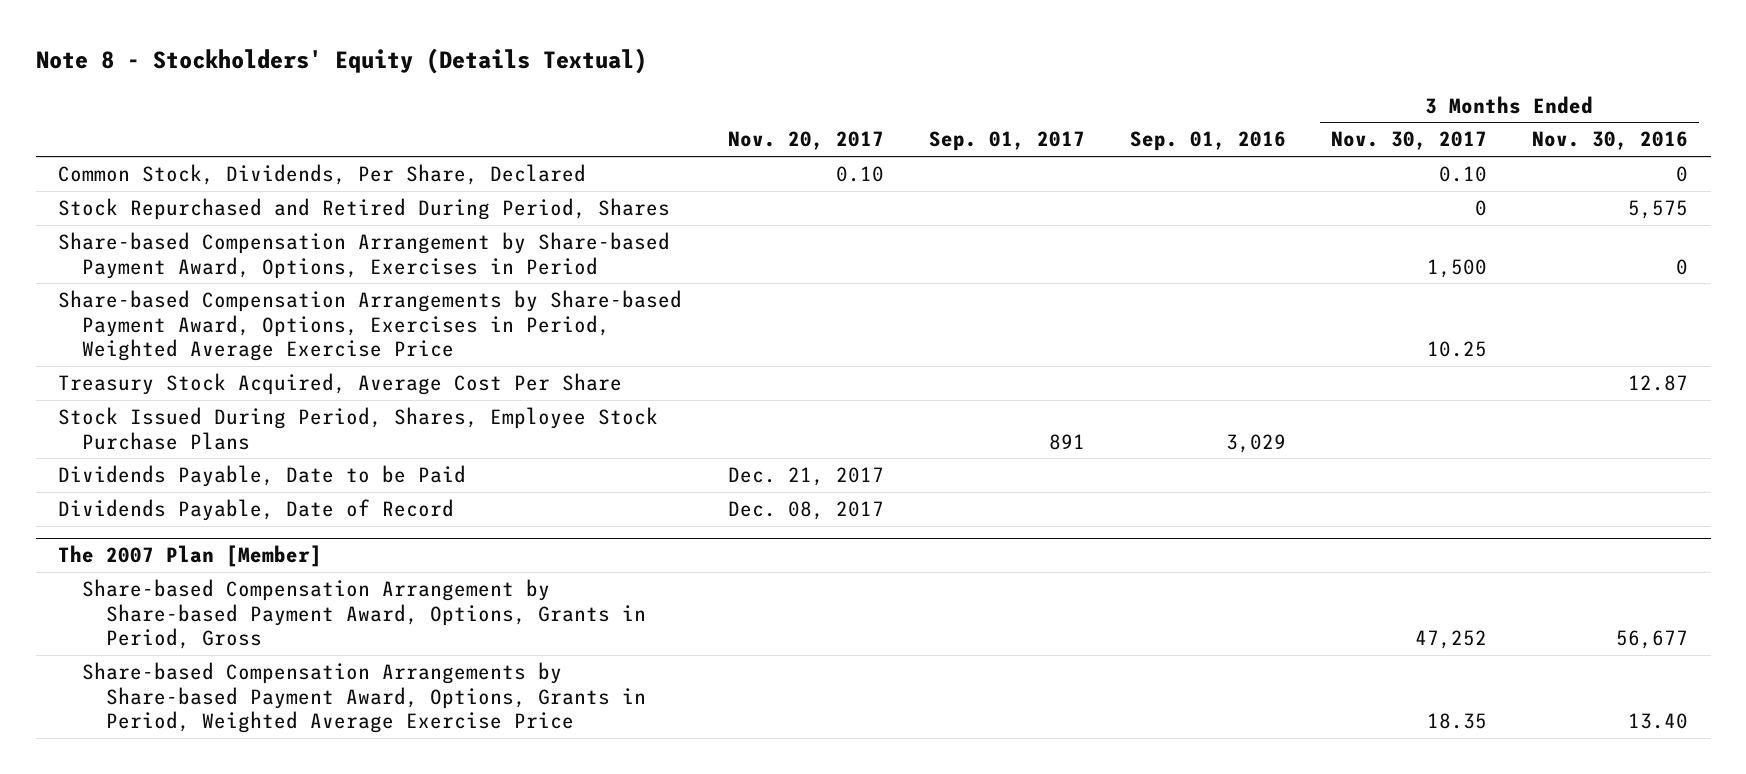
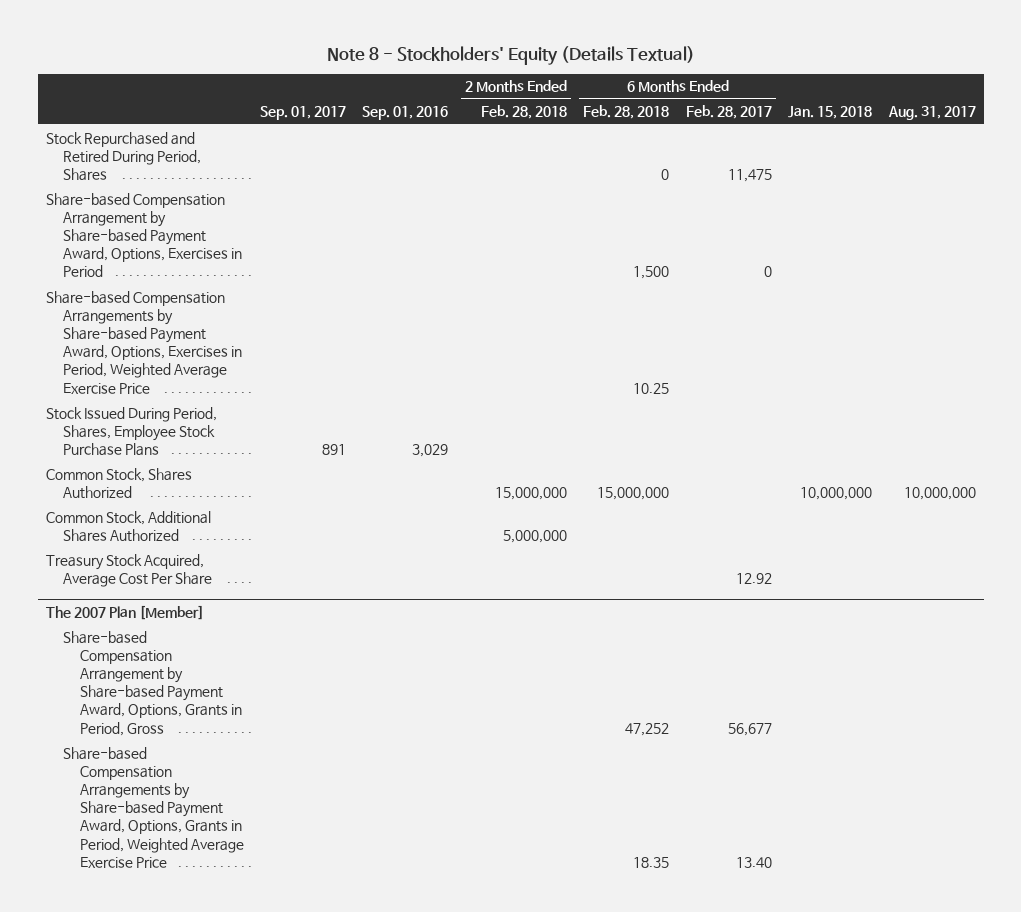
- | Nov. 20, 2017 | Sep. 01, 2017 | Sep. 01, 2016 | 3 Months Ended Nov. 30, 2017 | 3 Months Ended Nov. 30, 2016
+ | Sep. 01, 2017 | Sep. 01, 2016 | 2 Months Ended Feb. 28, 2018 | 6 Months Ended Feb. 28, 2018 | 6 Months Ended Feb. 28, 2017 | Jan. 15, 2018 | Aug. 31, 2017
- Common Stock, Dividends, Per Share, Declared | 0.10 | | | 0.10 | 0
- Dividends Payable, Date to be Paid | Dec. 21, 2017 | | | |
- Dividends Payable, Date of Record | Dec. 08, 2017 | | | |
+ Common Stock, Shares Authorized | | | 15,000,000 | 15,000,000 | | 10,000,000 | 10,000,000
+ Common Stock, Additional Shares Authorized | | | 5,000,000 | | | |
moved down: Treasury Stock Acquired, Average Cost Per Share | | | | | 12.92 | |

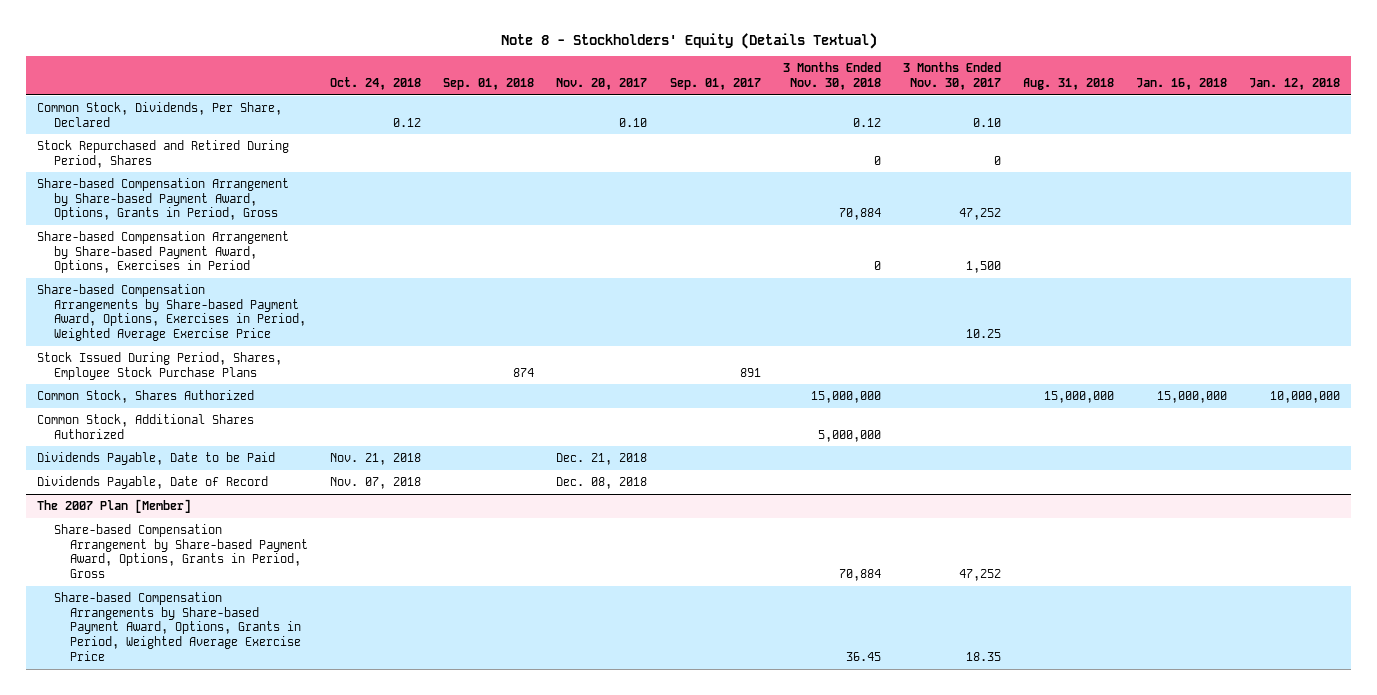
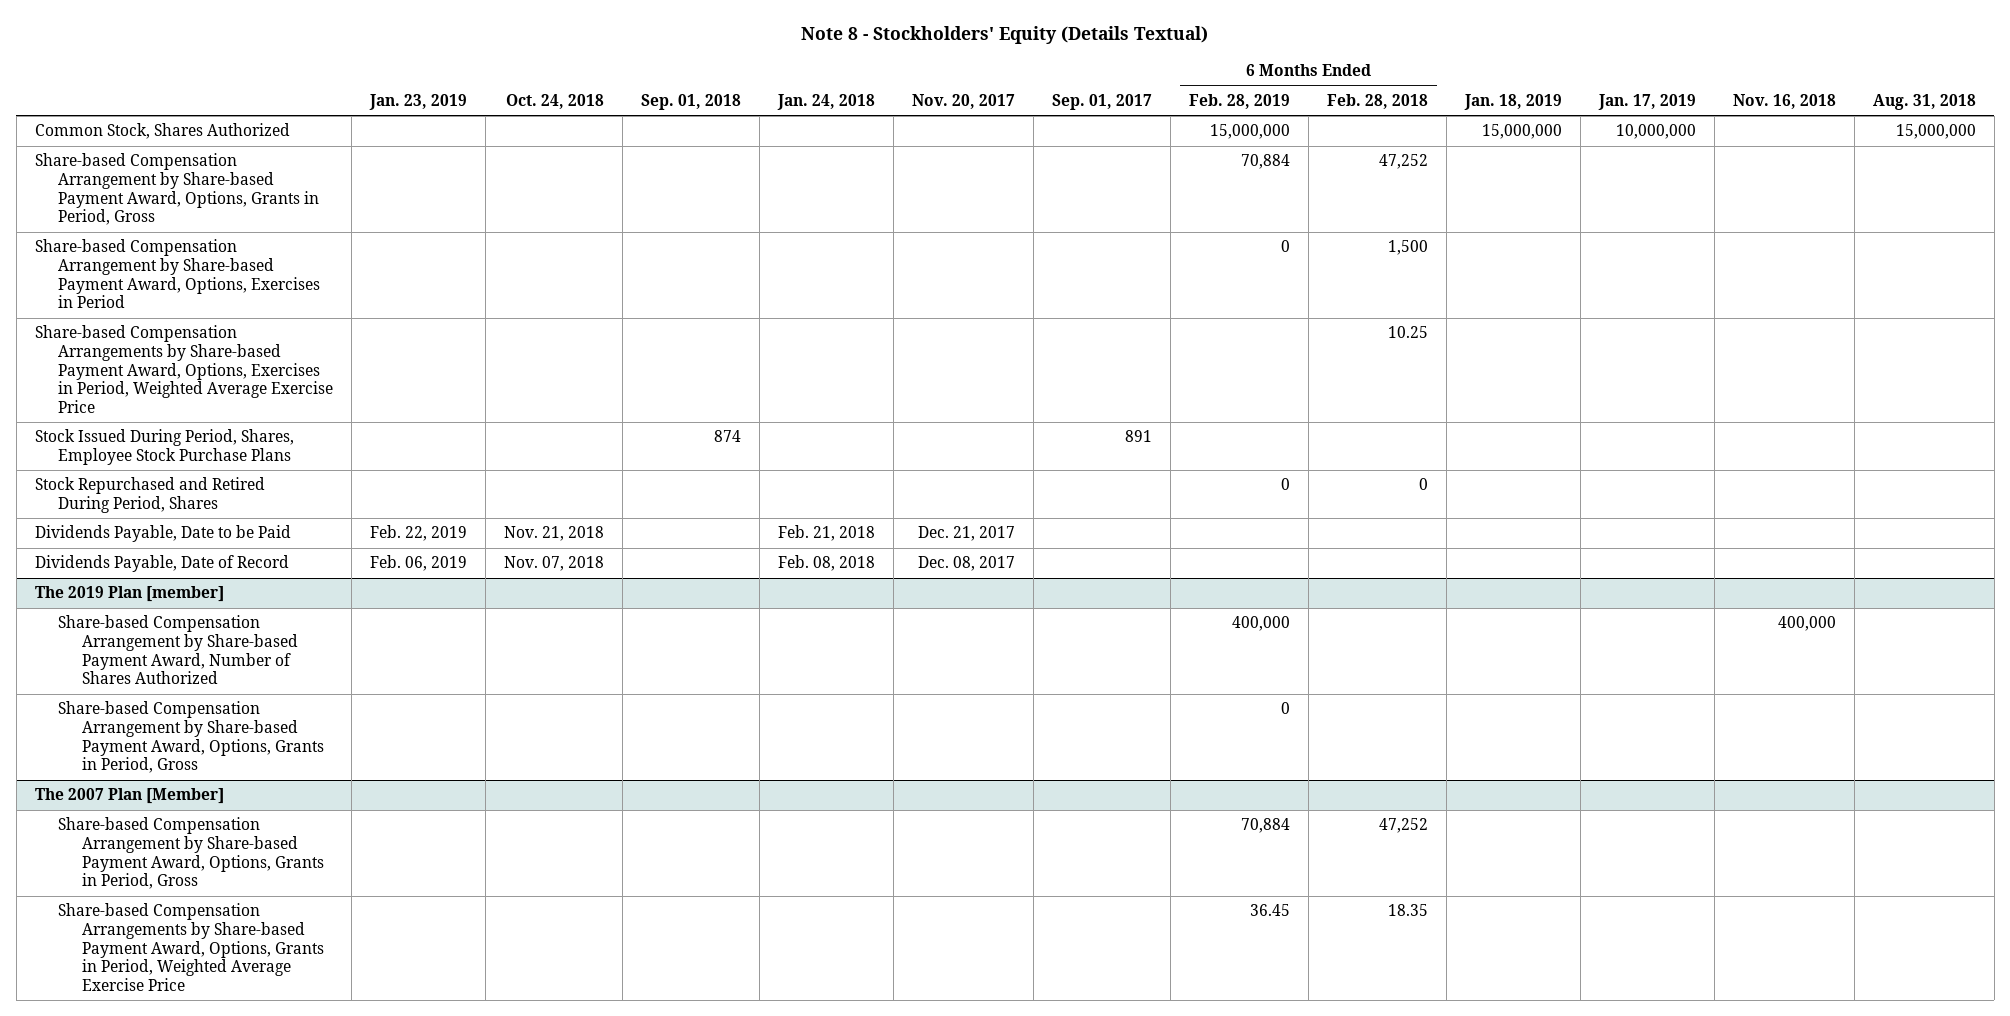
- | Oct. 24, 2018 | Sep. 01, 2018 | Nov. 20, 2017 | Sep. 01, 2017 | 3 Months Ended Nov. 30, 2018 | 3 Months Ended Nov. 30, 2017 | Aug. 31, 2018 | Jan. 16, 2018 | Jan. 12, 2018
+ | Jan. 23, 2019 | Oct. 24, 2018 | Sep. 01, 2018 | Jan. 24, 2018 | Nov. 20, 2017 | Sep. 01, 2017 | 6 Months Ended Feb. 28, 2019 | 6 Months Ended Feb. 28, 2018 | Jan. 18, 2019 | Jan. 17, 2019 | Nov. 16, 2018 | Aug. 31, 2018
- Common Stock, Dividends, Per Share, Declared | 0.12 | | 0.10 | | 0.12 | 0.10 | | |
moved up: Common Stock, Shares Authorized | | | | | | | 15,000,000 | | 15,000,000 | 10,000,000 | | 15,000,000
- Common Stock, Additional Shares Authorized | | | | | 5,000,000 | | | |
- Dividends Payable, Date to be Paid | Nov. 21, 2018 | | Dec. 21, 2018 | | | | | |
- Dividends Payable, Date of Record | Nov. 07, 2018 | | Dec. 08, 2018 | | | | | |
moved down: Stock Repurchased and Retired During Period, Shares | | | | | | | 0 | 0 | | | |
+ Dividends Payable, Date to be Paid | Feb. 22, 2019 | Nov. 21, 2018 | | Feb. 21, 2018 | Dec. 21, 2017 | | | | | | |
+ Dividends Payable, Date of Record | Feb. 06, 2019 | Nov. 07, 2018 | | Feb. 08, 2018 | Dec. 08, 2017 | | | | | | |
+ The 2019 Plan [member]
+ Share-based Compensation Arrangement by Share-based Payment Award, Number of Shares Authorized | | | | | | | 400,000 | | | | 400,000 |
+ Share-based Compensation Arrangement by Share-based Payment Award, Options, Grants in Period, Gross | | | | | | | 0 | | | | |

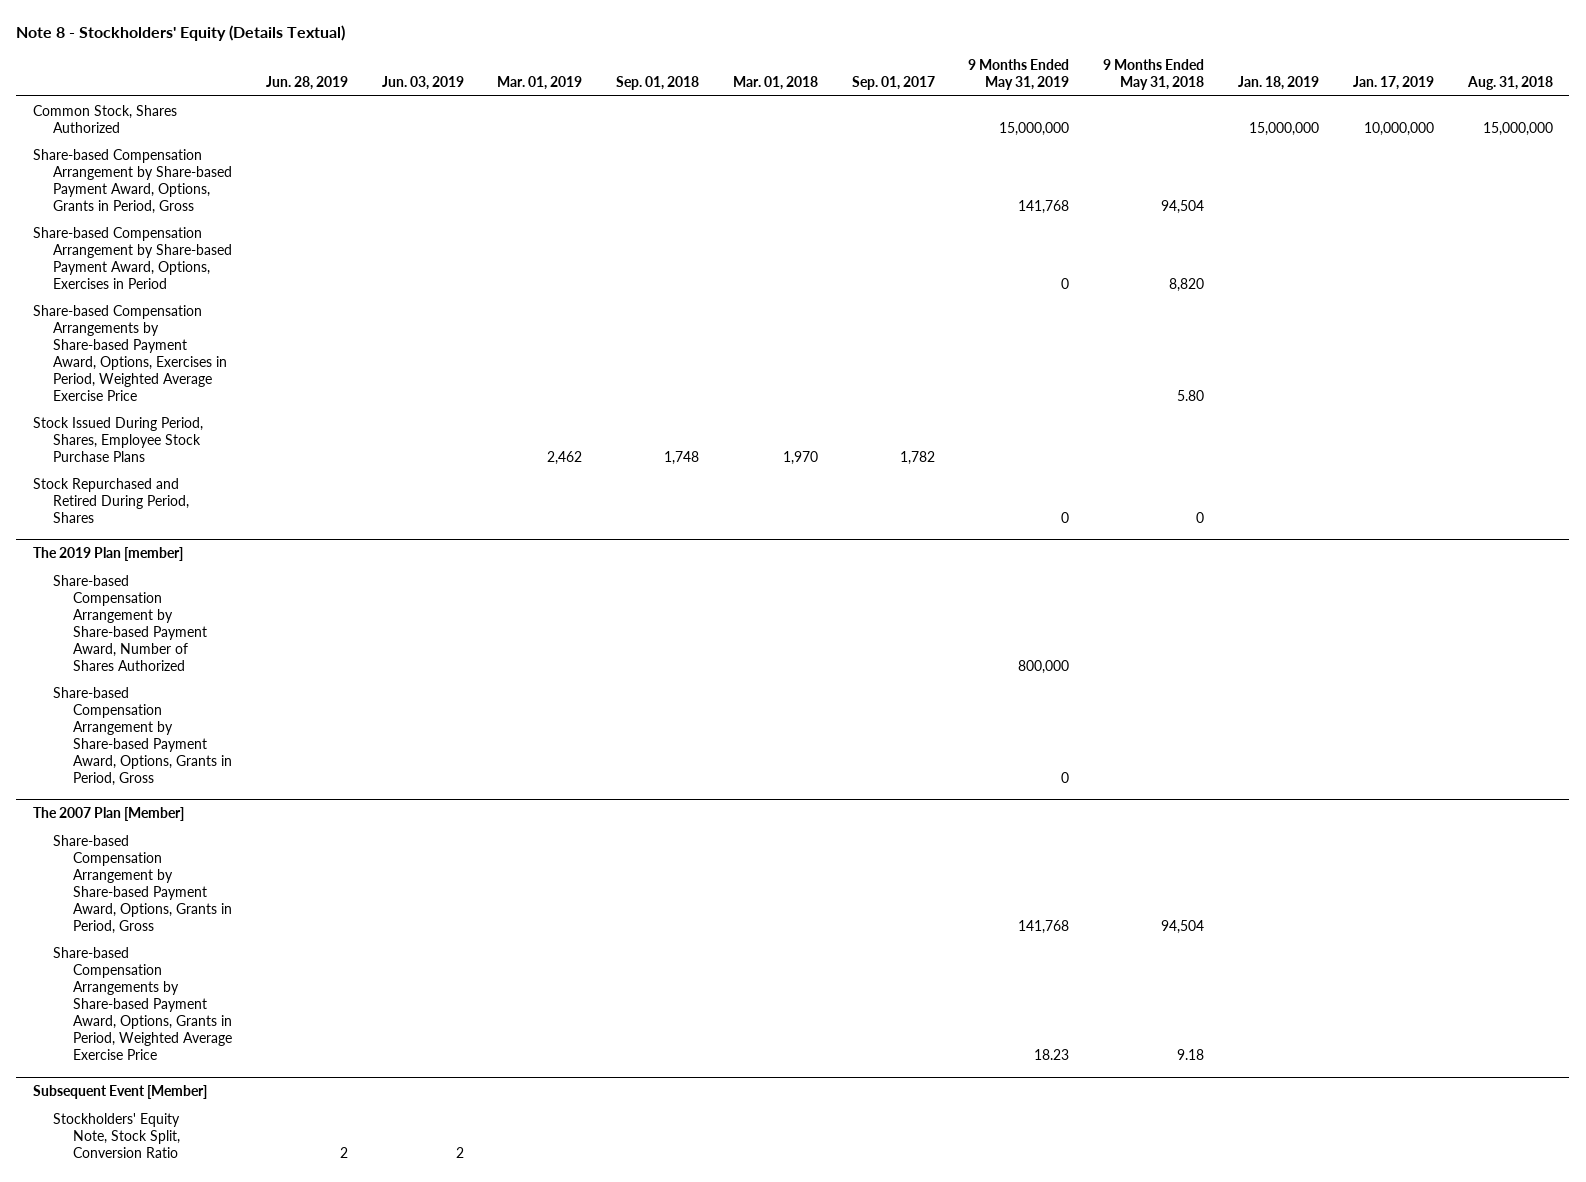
- | Jan. 23, 2019 | Oct. 24, 2018 | Sep. 01, 2018 | Jan. 24, 2018 | Nov. 20, 2017 | Sep. 01, 2017 | 6 Months Ended Feb. 28, 2019 | 6 Months Ended Feb. 28, 2018 | Jan. 18, 2019 | Jan. 17, 2019 | Nov. 16, 2018 | Aug. 31, 2018
+ | Jun. 28, 2019 | Jun. 03, 2019 | Mar. 01, 2019 | Sep. 01, 2018 | Mar. 01, 2018 | Sep. 01, 2017 | 9 Months Ended May 31, 2019 | 9 Months Ended May 31, 2018 | Jan. 18, 2019 | Jan. 17, 2019 | Aug. 31, 2018
- Stock Issued During Period, Shares, Employee Stock Purchase Plans | | | 874 | | | 891 | | | | | |
+ Stock Issued During Period, Shares, Employee Stock Purchase Plans | | | 2,462 | 1,748 | 1,970 | 1,782 | | | | |
- Dividends Payable, Date to be Paid | Feb. 22, 2019 | Nov. 21, 2018 | | Feb. 21, 2018 | Dec. 21, 2017 | | | | | | |
- Dividends Payable, Date of Record | Feb. 06, 2019 | Nov. 07, 2018 | | Feb. 08, 2018 | Dec. 08, 2017 | | | | | | |
+ Subsequent Event [Member]
+ Stockholders' Equity Note, Stock Split, Conversion Ratio | 2 | 2 | | | | | | | | |

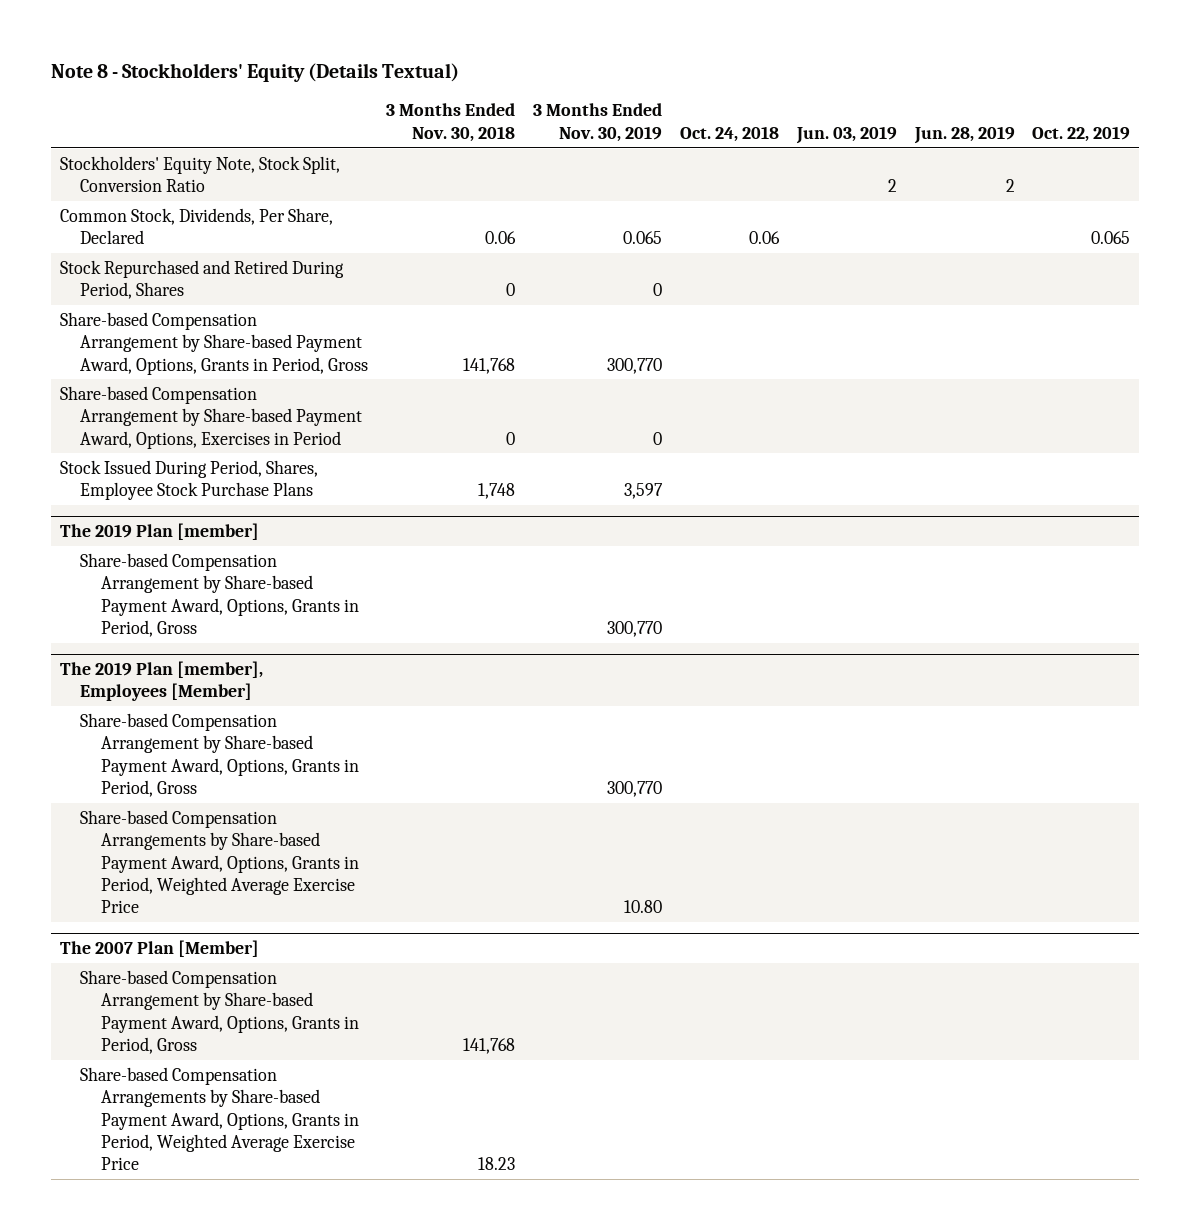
- | Jun. 28, 2019 | Jun. 03, 2019 | Mar. 01, 2019 | Sep. 01, 2018 | Mar. 01, 2018 | Sep. 01, 2017 | 9 Months Ended May 31, 2019 | 9 Months Ended May 31, 2018 | Jan. 18, 2019 | Jan. 17, 2019 | Aug. 31, 2018
+ | 3 Months Ended Nov. 30, 2018 | 3 Months Ended Nov. 30, 2019 | Oct. 24, 2018 | Jun. 03, 2019 | Jun. 28, 2019 | Oct. 22, 2019
- Common Stock, Shares Authorized | | | | | | | 15,000,000 | | 15,000,000 | 10,000,000 | 15,000,000
+ Stockholders' Equity Note, Stock Split, Conversion Ratio | | | | 2 | 2 |
+ Common Stock, Dividends, Per Share, Declared | 0.06 | 0.065 | 0.06 | | | 0.065
moved up: Stock Repurchased and Retired During Period, Shares | 0 | 0 | | | |
- Share-based Compensation Arrangements by Share-based Payment Award, Options, Exercises in Period, Weighted Average Exercise Price | | | | | | | | 5.80 | | |
@ The 2019 Plan [member]
- Share-based Compensation Arrangement by Share-based Payment Award, Number of Shares Authorized | | | | | | | 800,000 | | | |
+ The 2019 Plan [member], Employees [Member]
+ Share-based Compensation Arrangement by Share-based Payment Award, Options, Grants in Period, Gross | | 300,770 | | | |
+ Share-based Compensation Arrangements by Share-based Payment Award, Options, Grants in Period, Weighted Average Exercise Price | | 10.80 | | | |
- Subsequent Event [Member]
- Stockholders' Equity Note, Stock Split, Conversion Ratio | 2 | 2 | | | | | | | | |

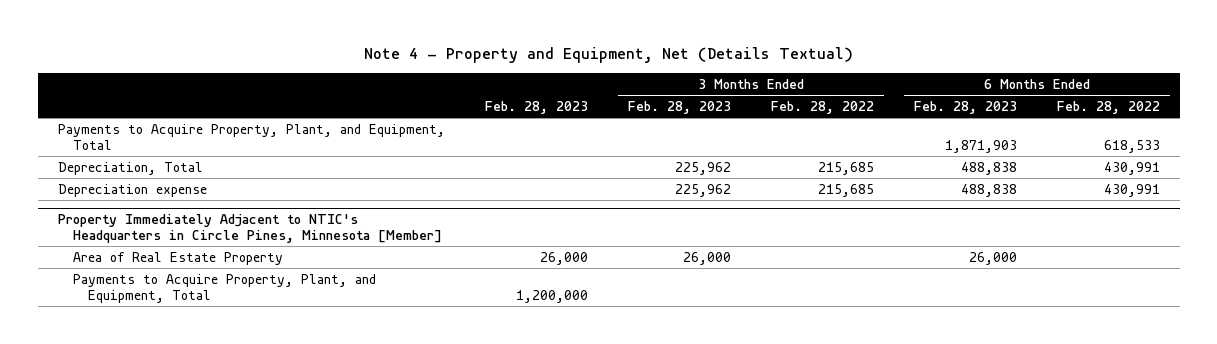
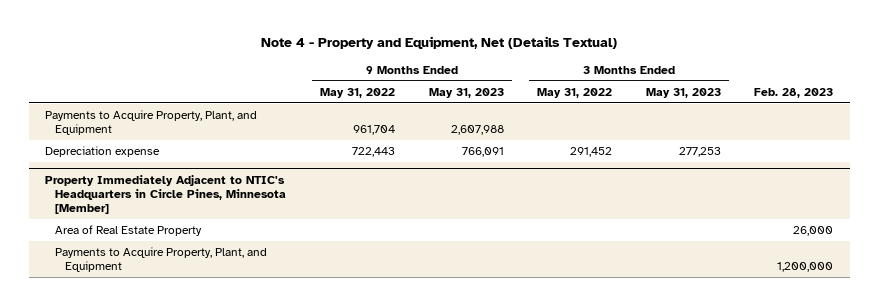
- | Feb. 28, 2023 | 3 Months Ended Feb. 28, 2023 | 3 Months Ended Feb. 28, 2022 | 6 Months Ended Feb. 28, 2023 | 6 Months Ended Feb. 28, 2022
+ | 9 Months Ended May 31, 2022 | 9 Months Ended May 31, 2023 | 3 Months Ended May 31, 2022 | 3 Months Ended May 31, 2023 | Feb. 28, 2023
- Payments to Acquire Property, Plant, and Equipment, Total | | | | 1,871,903 | 618,533
- Depreciation, Total | | 225,962 | 215,685 | 488,838 | 430,991
+ Payments to Acquire Property, Plant, and Equipment | 961,704 | 2,607,988 | | |
@ Property Immediately Adjacent to NTIC's Headquarters in Circle Pines, Minnesota [Member]
- Payments to Acquire Property, Plant, and Equipment, Total | 1,200,000 | | | |
+ Payments to Acquire Property, Plant, and Equipment | | | | | 1,200,000

